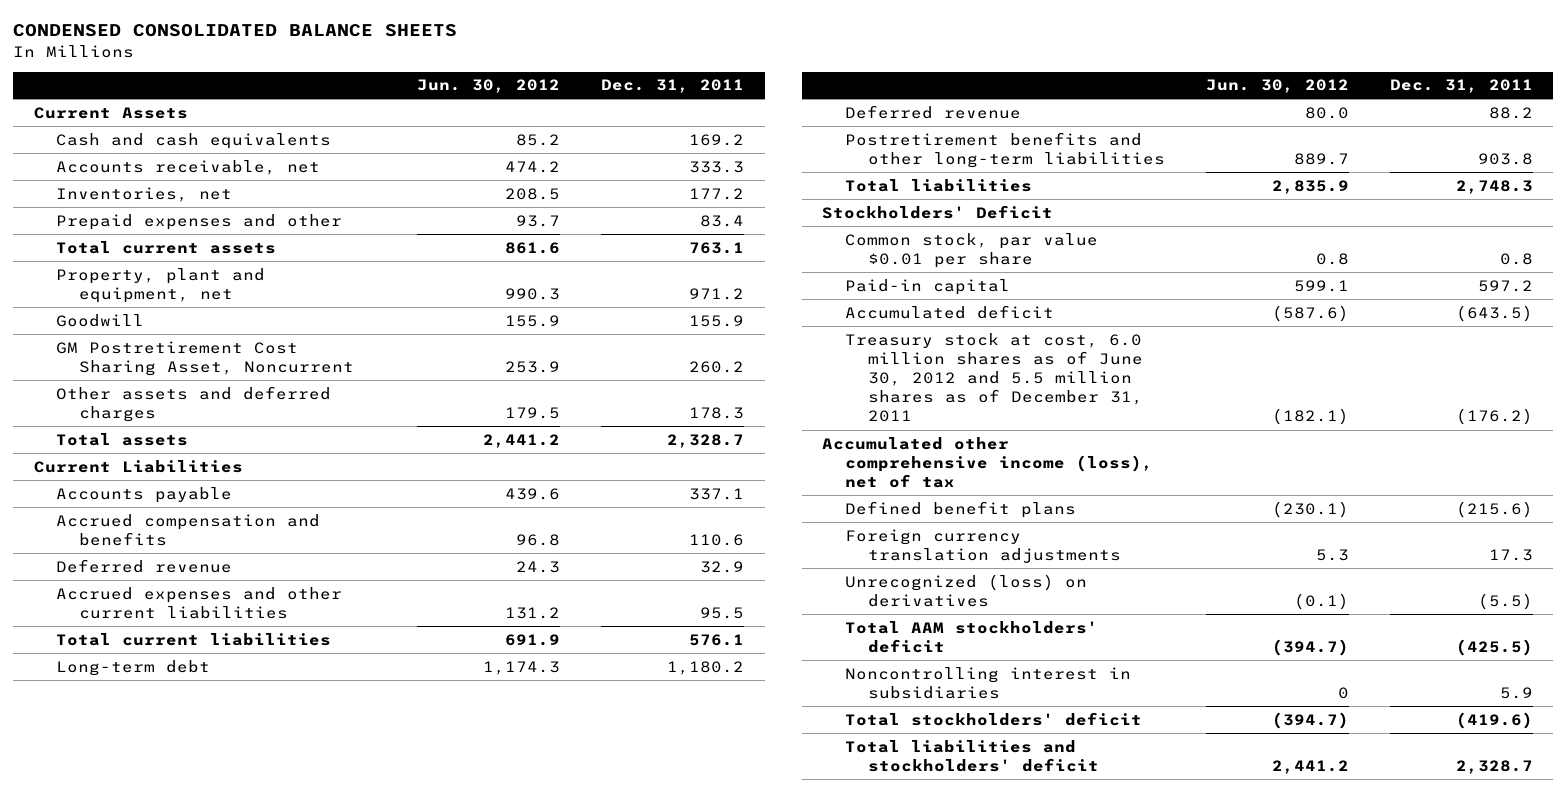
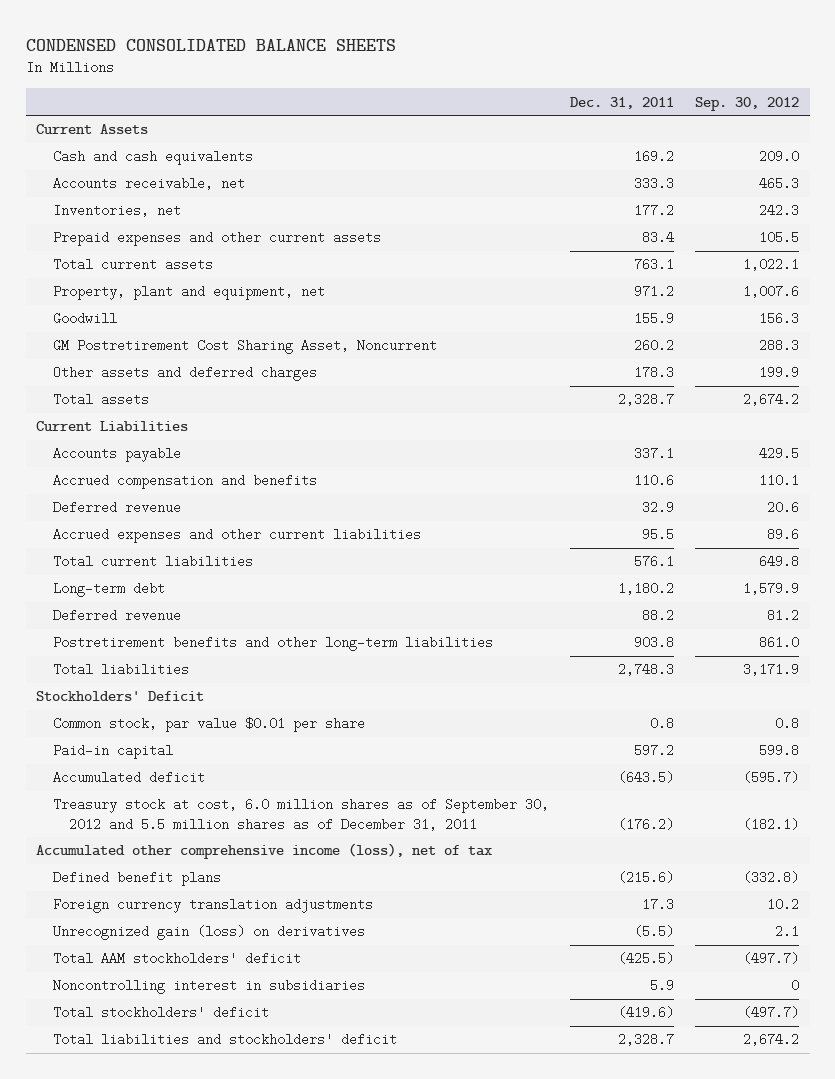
- | Jun. 30, 2012 | Dec. 31, 2011
+ | Dec. 31, 2011 | Sep. 30, 2012
- Prepaid expenses and other | 93.7 | 83.4
+ Prepaid expenses and other current assets | 83.4 | 105.5
- Treasury stock at cost, 6.0 million shares as of June 30, 2012 and 5.5 million shares as of December 31, 2011 | (182.1) | (176.2)
+ Treasury stock at cost, 6.0 million shares as of September 30, 2012 and 5.5 million shares as of December 31, 2011 | (176.2) | (182.1)
- Unrecognized (loss) on derivatives | (0.1) | (5.5)
+ Unrecognized gain (loss) on derivatives | (5.5) | 2.1

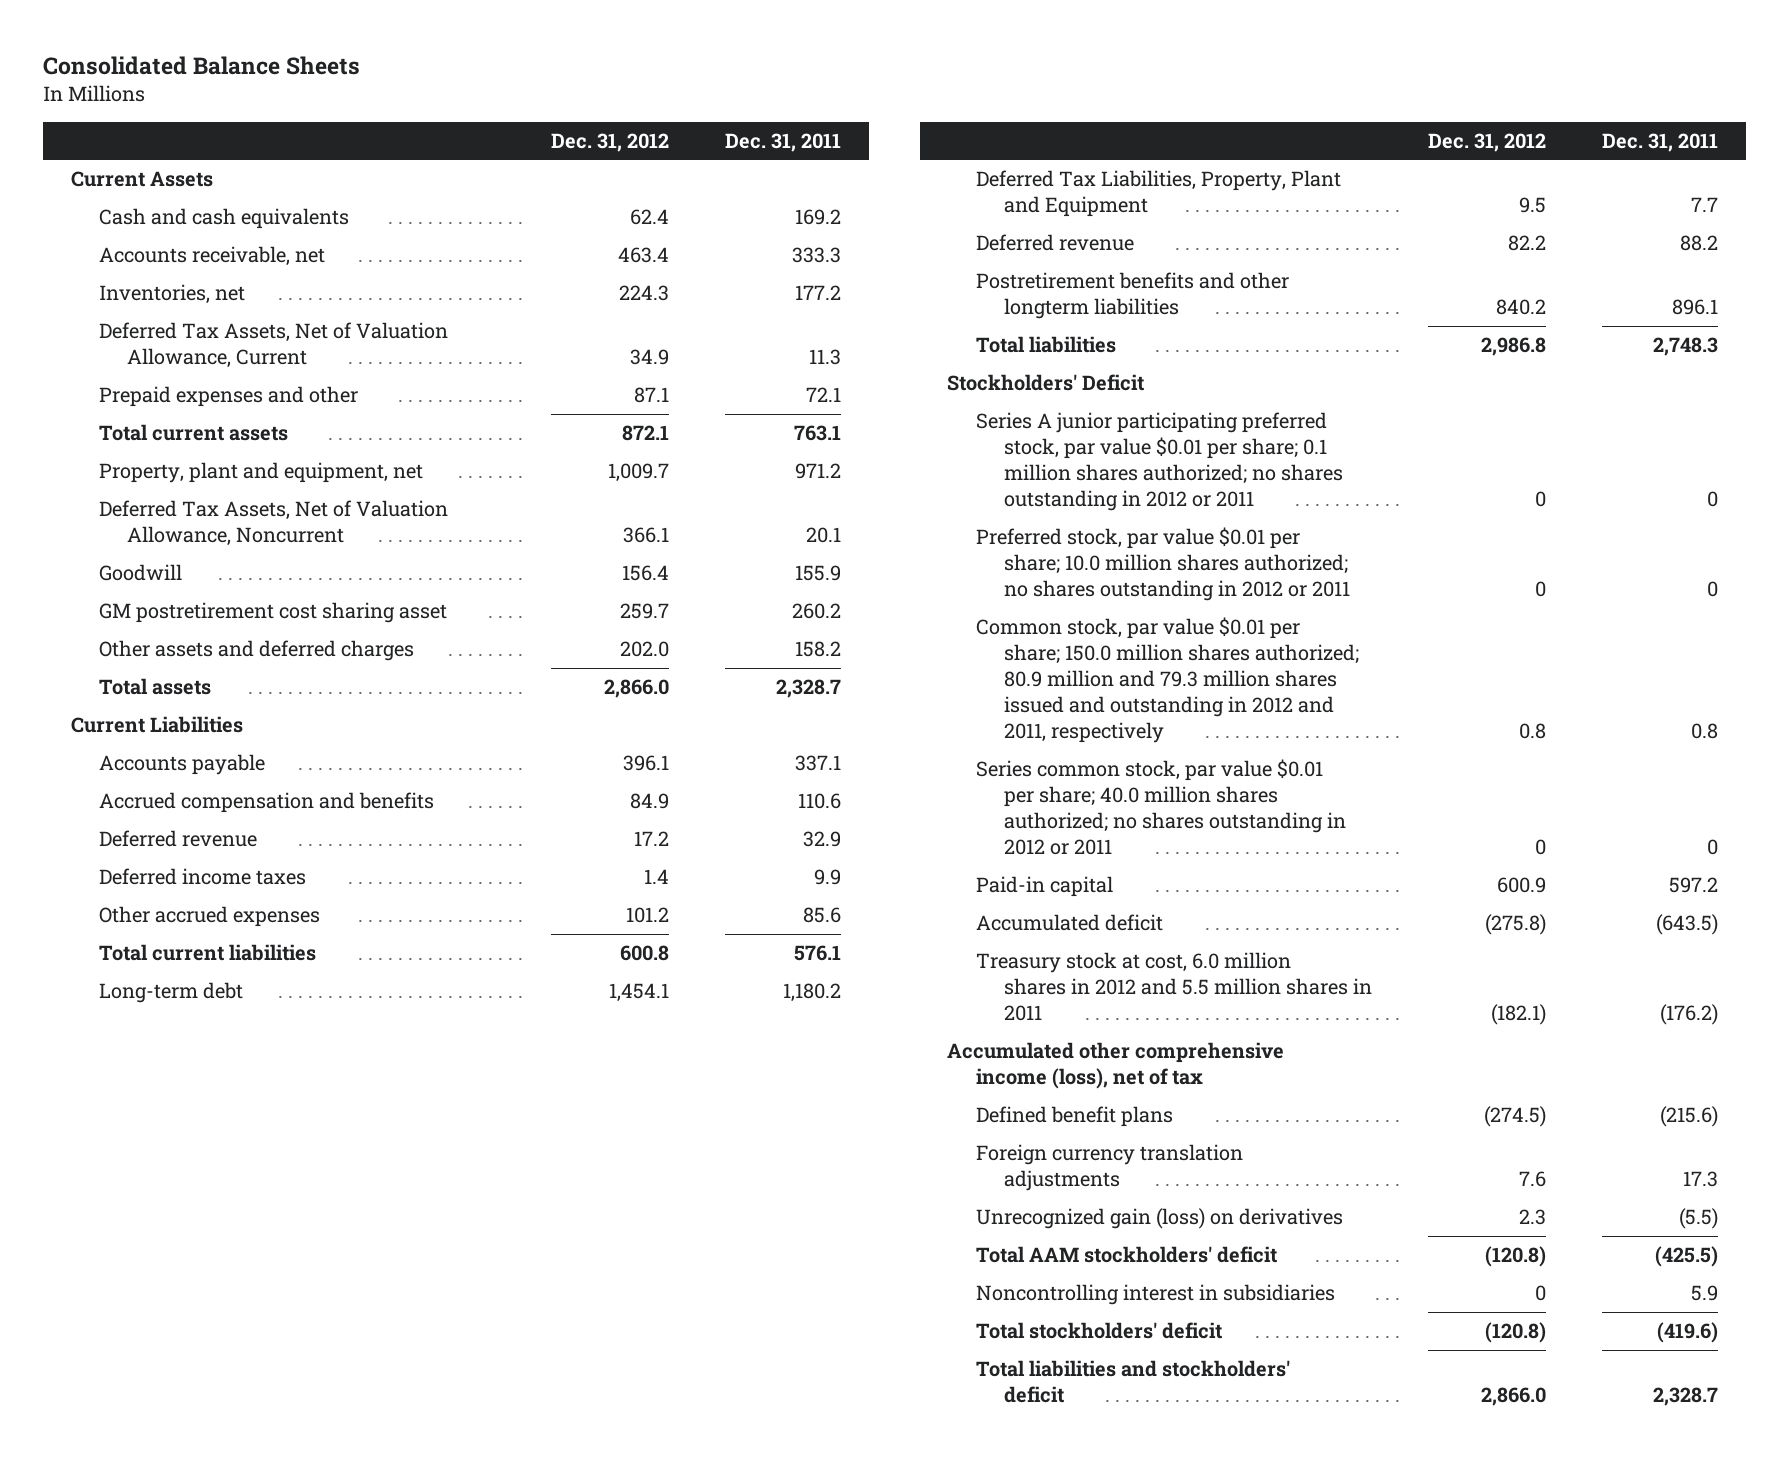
- CONDENSED CONSOLIDATED BALANCE SHEETS
+ Consolidated Balance Sheets
- | Dec. 31, 2011 | Sep. 30, 2012
+ | Dec. 31, 2012 | Dec. 31, 2011
- Prepaid expenses and other current assets | 83.4 | 105.5
+ Deferred Tax Assets, Net of Valuation Allowance, Current | 34.9 | 11.3
+ Prepaid expenses and other | 87.1 | 72.1
+ Deferred Tax Assets, Net of Valuation Allowance, Noncurrent | 366.1 | 20.1
- GM Postretirement Cost Sharing Asset, Noncurrent | 260.2 | 288.3
- Other assets and deferred charges | 178.3 | 199.9
+ GM postretirement cost sharing asset | 259.7 | 260.2
+ Other assets and deferred charges | 202.0 | 158.2
- Accrued expenses and other current liabilities | 95.5 | 89.6
+ Deferred income taxes | 1.4 | 9.9
+ Other accrued expenses | 101.2 | 85.6
+ Deferred Tax Liabilities, Property, Plant and Equipment | 9.5 | 7.7
- Postretirement benefits and other long-term liabilities | 903.8 | 861.0
+ Postretirement benefits and other longterm liabilities | 840.2 | 896.1
- Common stock, par value $0.01 per share | 0.8 | 0.8
+ Series A junior participating preferred stock, par value $0.01 per share; 0.1 million shares authorized; no shares outstanding in 2012 or 2011 | 0 | 0
+ Preferred stock, par value $0.01 per share; 10.0 million shares authorized; no shares outstanding in 2012 or 2011 | 0 | 0
+ Common stock, par value $0.01 per share; 150.0 million shares authorized; 80.9 million and 79.3 million shares issued and outstanding in 2012 and 2011, respectively | 0.8 | 0.8
+ Series common stock, par value $0.01 per share; 40.0 million shares authorized; no shares outstanding in 2012 or 2011 | 0 | 0
- Treasury stock at cost, 6.0 million shares as of September 30, 2012 and 5.5 million shares as of December 31, 2011 | (176.2) | (182.1)
+ Treasury stock at cost, 6.0 million shares in 2012 and 5.5 million shares in 2011 | (182.1) | (176.2)

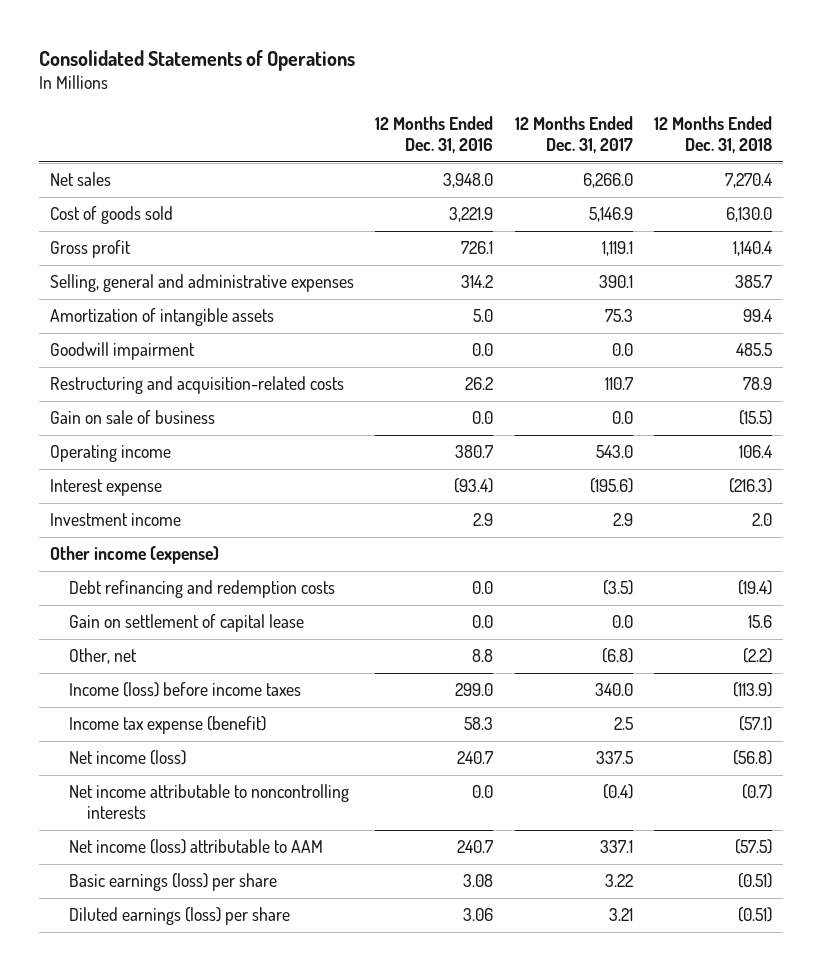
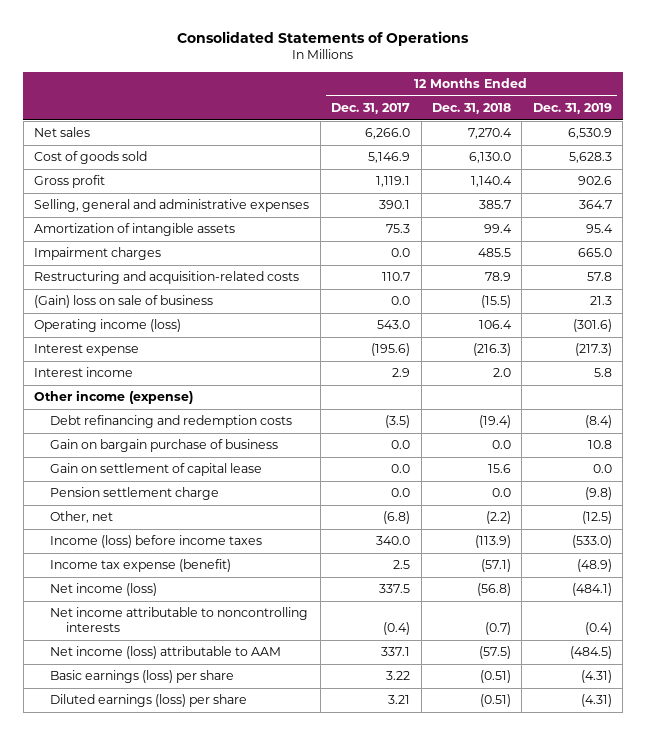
- | 12 Months Ended Dec. 31, 2016 | 12 Months Ended Dec. 31, 2017 | 12 Months Ended Dec. 31, 2018
+ | 12 Months Ended Dec. 31, 2017 | 12 Months Ended Dec. 31, 2018 | 12 Months Ended Dec. 31, 2019
- Goodwill impairment | 0.0 | 0.0 | 485.5
+ Impairment charges | 0.0 | 485.5 | 665.0
- Gain on sale of business | 0.0 | 0.0 | (15.5)
- Operating income | 380.7 | 543.0 | 106.4
+ (Gain) loss on sale of business | 0.0 | (15.5) | 21.3
+ Operating income (loss) | 543.0 | 106.4 | (301.6)
- Investment income | 2.9 | 2.9 | 2.0
+ Interest income | 2.9 | 2.0 | 5.8
+ Gain on bargain purchase of business | 0.0 | 0.0 | 10.8
+ Pension settlement charge | 0.0 | 0.0 | (9.8)

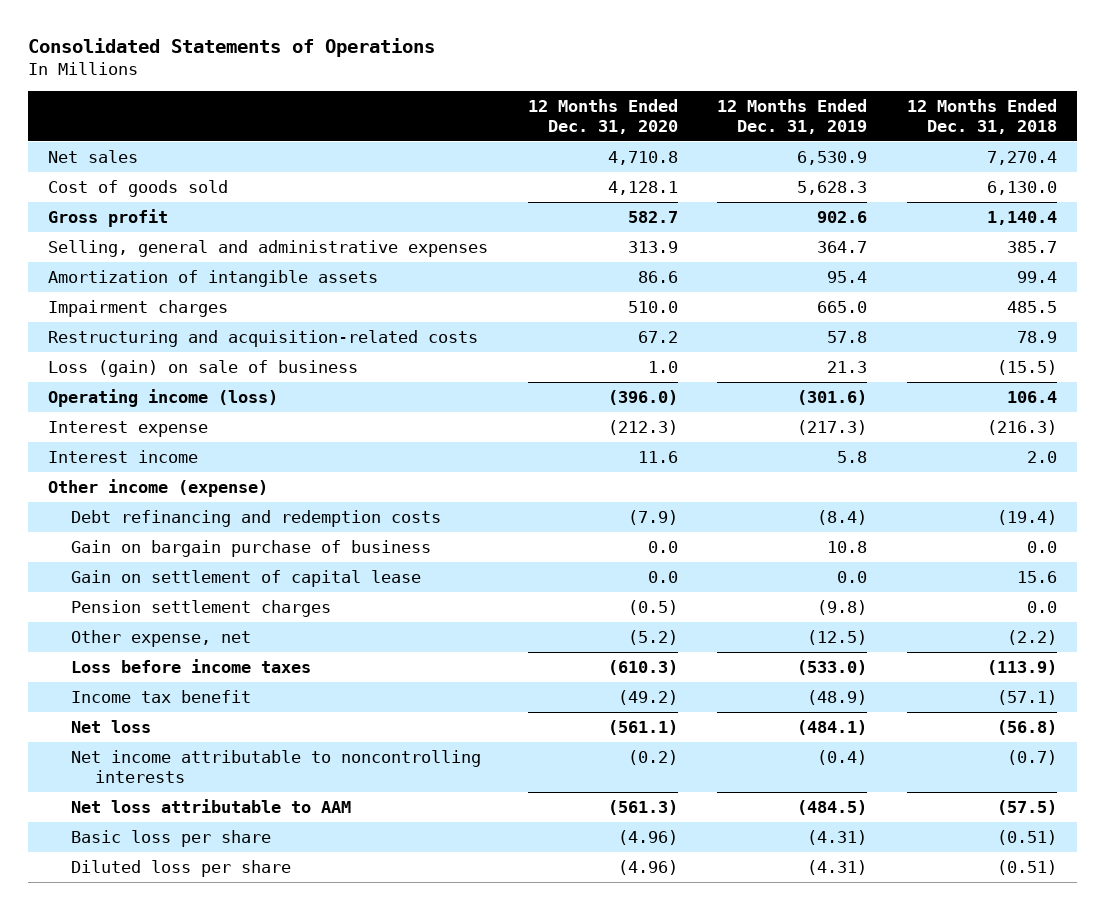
- | 12 Months Ended Dec. 31, 2017 | 12 Months Ended Dec. 31, 2018 | 12 Months Ended Dec. 31, 2019
+ | 12 Months Ended Dec. 31, 2020 | 12 Months Ended Dec. 31, 2019 | 12 Months Ended Dec. 31, 2018
- (Gain) loss on sale of business | 0.0 | (15.5) | 21.3
+ Loss (gain) on sale of business | 1.0 | 21.3 | (15.5)
- Pension settlement charge | 0.0 | 0.0 | (9.8)
- Other, net | (6.8) | (2.2) | (12.5)
- Income (loss) before income taxes | 340.0 | (113.9) | (533.0)
- Income tax expense (benefit) | 2.5 | (57.1) | (48.9)
- Net income (loss) | 337.5 | (56.8) | (484.1)
+ Pension settlement charges | (0.5) | (9.8) | 0.0
+ Other expense, net | (5.2) | (12.5) | (2.2)
+ Loss before income taxes | (610.3) | (533.0) | (113.9)
+ Income tax benefit | (49.2) | (48.9) | (57.1)
+ Net loss | (561.1) | (484.1) | (56.8)
- Net income (loss) attributable to AAM | 337.1 | (57.5) | (484.5)
- Basic earnings (loss) per share | 3.22 | (0.51) | (4.31)
- Diluted earnings (loss) per share | 3.21 | (0.51) | (4.31)
+ Net loss attributable to AAM | (561.3) | (484.5) | (57.5)
+ Basic loss per share | (4.96) | (4.31) | (0.51)
+ Diluted loss per share | (4.96) | (4.31) | (0.51)

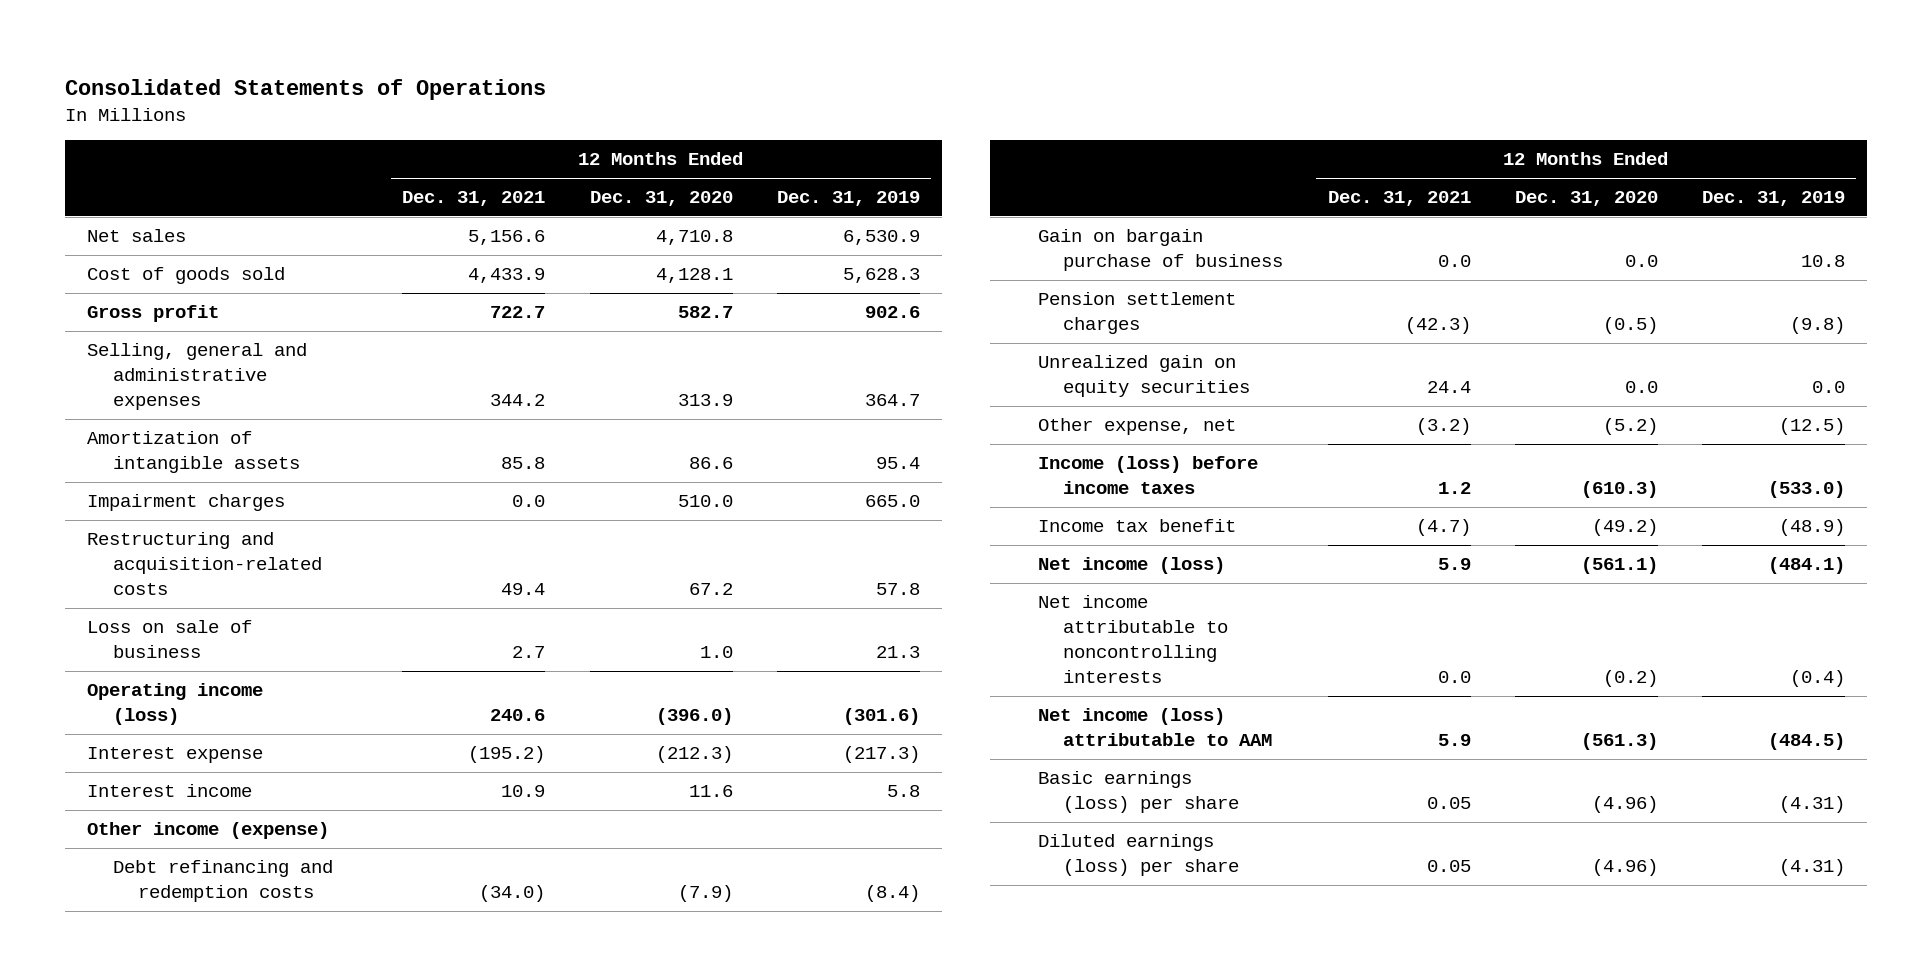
- | 12 Months Ended Dec. 31, 2020 | 12 Months Ended Dec. 31, 2019 | 12 Months Ended Dec. 31, 2018
+ | 12 Months Ended Dec. 31, 2021 | 12 Months Ended Dec. 31, 2020 | 12 Months Ended Dec. 31, 2019
- Loss (gain) on sale of business | 1.0 | 21.3 | (15.5)
+ Loss on sale of business | 2.7 | 1.0 | 21.3
- Gain on settlement of capital lease | 0.0 | 0.0 | 15.6
+ Unrealized gain on equity securities | 24.4 | 0.0 | 0.0
- Loss before income taxes | (610.3) | (533.0) | (113.9)
+ Income (loss) before income taxes | 1.2 | (610.3) | (533.0)
- Net loss | (561.1) | (484.1) | (56.8)
+ Net income (loss) | 5.9 | (561.1) | (484.1)
- Net loss attributable to AAM | (561.3) | (484.5) | (57.5)
- Basic loss per share | (4.96) | (4.31) | (0.51)
- Diluted loss per share | (4.96) | (4.31) | (0.51)
+ Net income (loss) attributable to AAM | 5.9 | (561.3) | (484.5)
+ Basic earnings (loss) per share | 0.05 | (4.96) | (4.31)
+ Diluted earnings (loss) per share | 0.05 | (4.96) | (4.31)

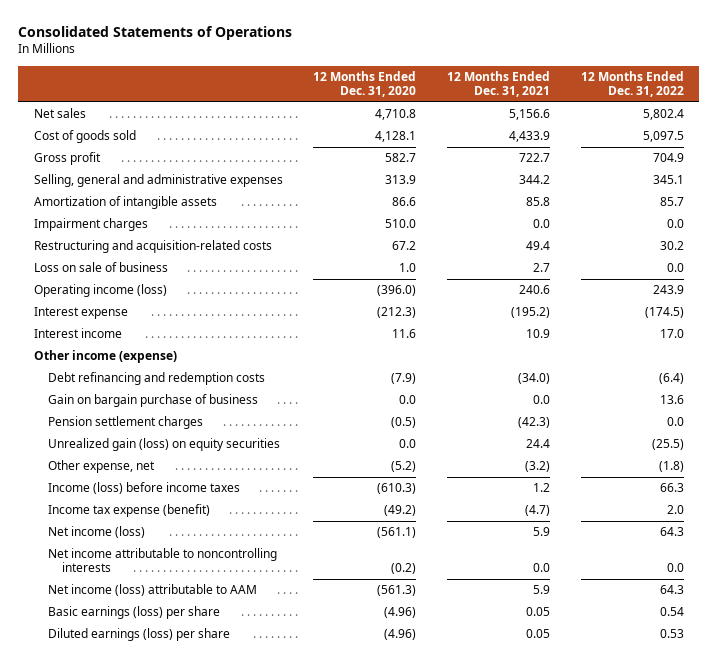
- | 12 Months Ended Dec. 31, 2021 | 12 Months Ended Dec. 31, 2020 | 12 Months Ended Dec. 31, 2019
+ | 12 Months Ended Dec. 31, 2020 | 12 Months Ended Dec. 31, 2021 | 12 Months Ended Dec. 31, 2022
- Unrealized gain on equity securities | 24.4 | 0.0 | 0.0
+ Unrealized gain (loss) on equity securities | 0.0 | 24.4 | (25.5)
- Income tax benefit | (4.7) | (49.2) | (48.9)
+ Income tax expense (benefit) | (49.2) | (4.7) | 2.0

